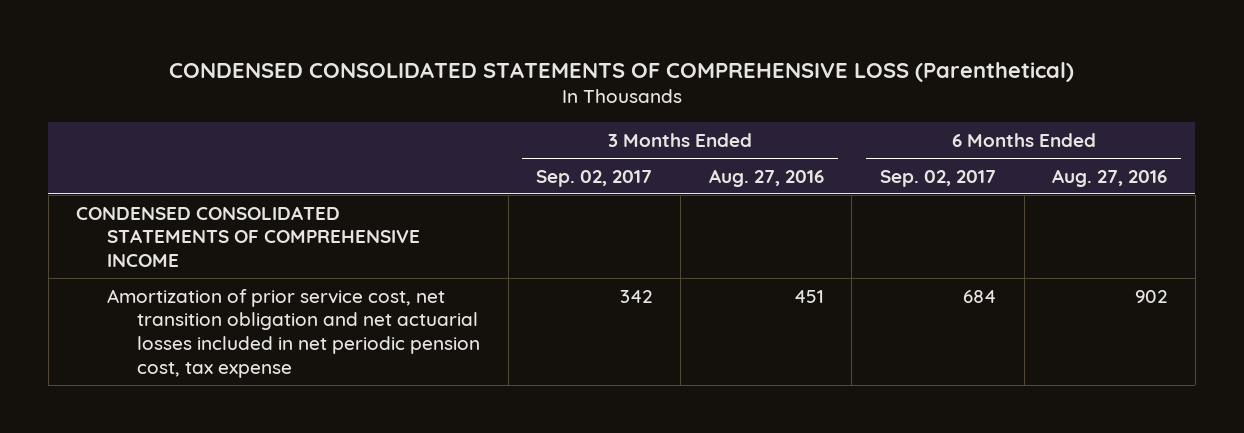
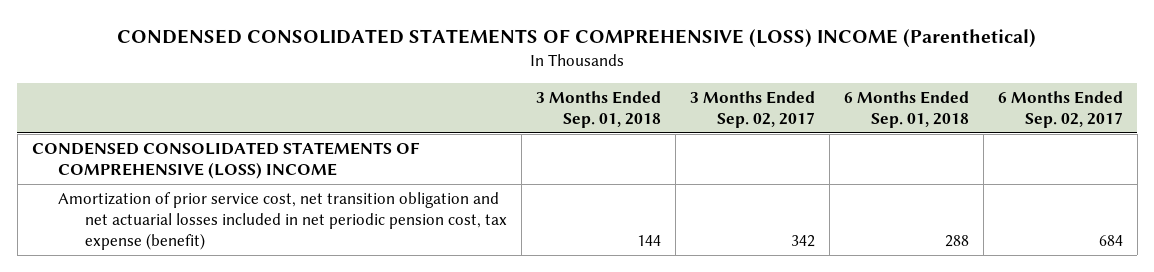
- CONDENSED CONSOLIDATED STATEMENTS OF COMPREHENSIVE LOSS (Parenthetical)
+ CONDENSED CONSOLIDATED STATEMENTS OF COMPREHENSIVE (LOSS) INCOME (Parenthetical)
- | 3 Months Ended Sep. 02, 2017 | 3 Months Ended Aug. 27, 2016 | 6 Months Ended Sep. 02, 2017 | 6 Months Ended Aug. 27, 2016
+ | 3 Months Ended Sep. 01, 2018 | 3 Months Ended Sep. 02, 2017 | 6 Months Ended Sep. 01, 2018 | 6 Months Ended Sep. 02, 2017
- CONDENSED CONSOLIDATED STATEMENTS OF COMPREHENSIVE INCOME
- Amortization of prior service cost, net transition obligation and net actuarial losses included in net periodic pension cost, tax expense | 342 | 451 | 684 | 902
+ CONDENSED CONSOLIDATED STATEMENTS OF COMPREHENSIVE (LOSS) INCOME
+ Amortization of prior service cost, net transition obligation and net actuarial losses included in net periodic pension cost, tax expense (benefit) | 144 | 342 | 288 | 684

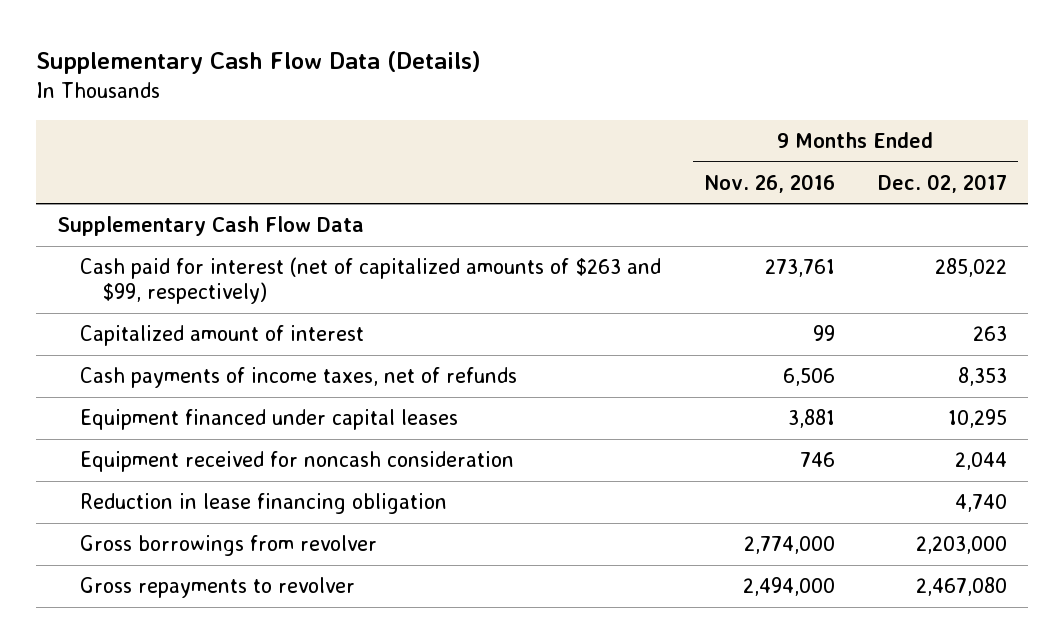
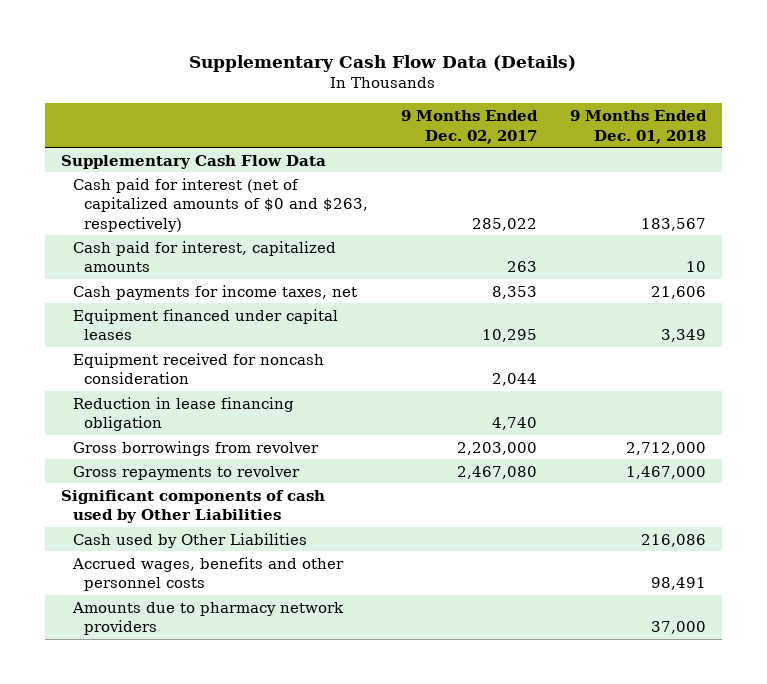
- | 9 Months Ended Nov. 26, 2016 | 9 Months Ended Dec. 02, 2017
+ | 9 Months Ended Dec. 02, 2017 | 9 Months Ended Dec. 01, 2018
- Cash paid for interest (net of capitalized amounts of $263 and $99, respectively) | 273,761 | 285,022
- Capitalized amount of interest | 99 | 263
- Cash payments of income taxes, net of refunds | 6,506 | 8,353
+ Cash paid for interest (net of capitalized amounts of $0 and $263, respectively) | 285,022 | 183,567
+ Cash paid for interest, capitalized amounts | 263 | 10
+ Cash payments for income taxes, net | 8,353 | 21,606
+ Significant components of cash used by Other Liabilities
+ Cash used by Other Liabilities | | 216,086
+ Accrued wages, benefits and other personnel costs | | 98,491
+ Amounts due to pharmacy network providers | | 37,000

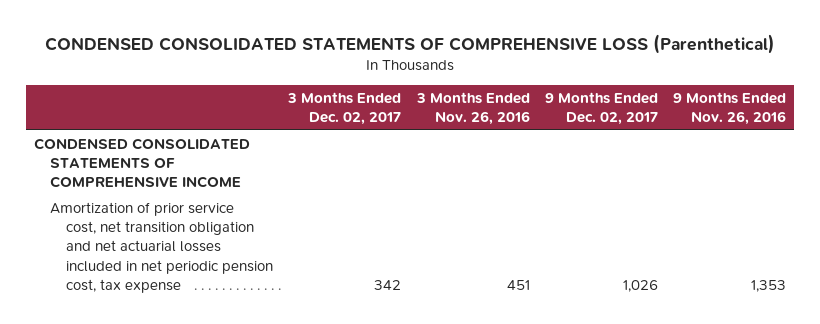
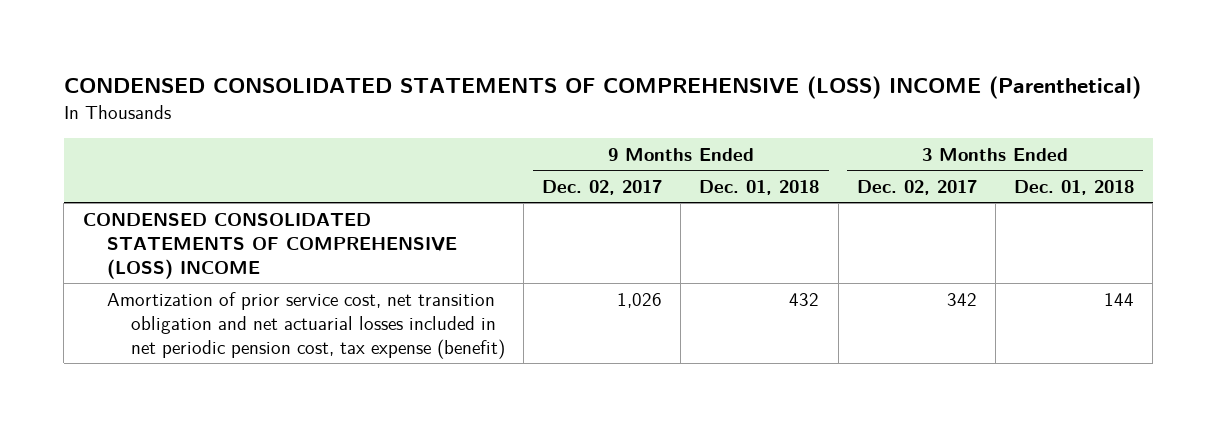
- CONDENSED CONSOLIDATED STATEMENTS OF COMPREHENSIVE LOSS (Parenthetical)
+ CONDENSED CONSOLIDATED STATEMENTS OF COMPREHENSIVE (LOSS) INCOME (Parenthetical)
- | 3 Months Ended Dec. 02, 2017 | 3 Months Ended Nov. 26, 2016 | 9 Months Ended Dec. 02, 2017 | 9 Months Ended Nov. 26, 2016
+ | 9 Months Ended Dec. 02, 2017 | 9 Months Ended Dec. 01, 2018 | 3 Months Ended Dec. 02, 2017 | 3 Months Ended Dec. 01, 2018
- CONDENSED CONSOLIDATED STATEMENTS OF COMPREHENSIVE INCOME
- Amortization of prior service cost, net transition obligation and net actuarial losses included in net periodic pension cost, tax expense | 342 | 451 | 1,026 | 1,353
+ CONDENSED CONSOLIDATED STATEMENTS OF COMPREHENSIVE (LOSS) INCOME
+ Amortization of prior service cost, net transition obligation and net actuarial losses included in net periodic pension cost, tax expense (benefit) | 1,026 | 432 | 342 | 144

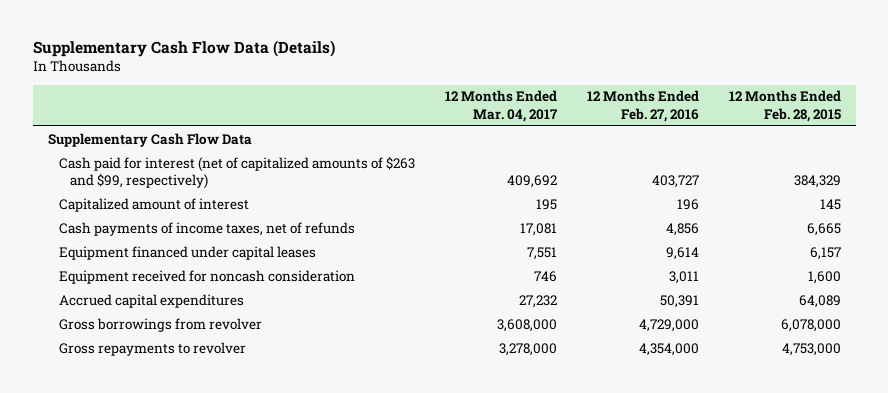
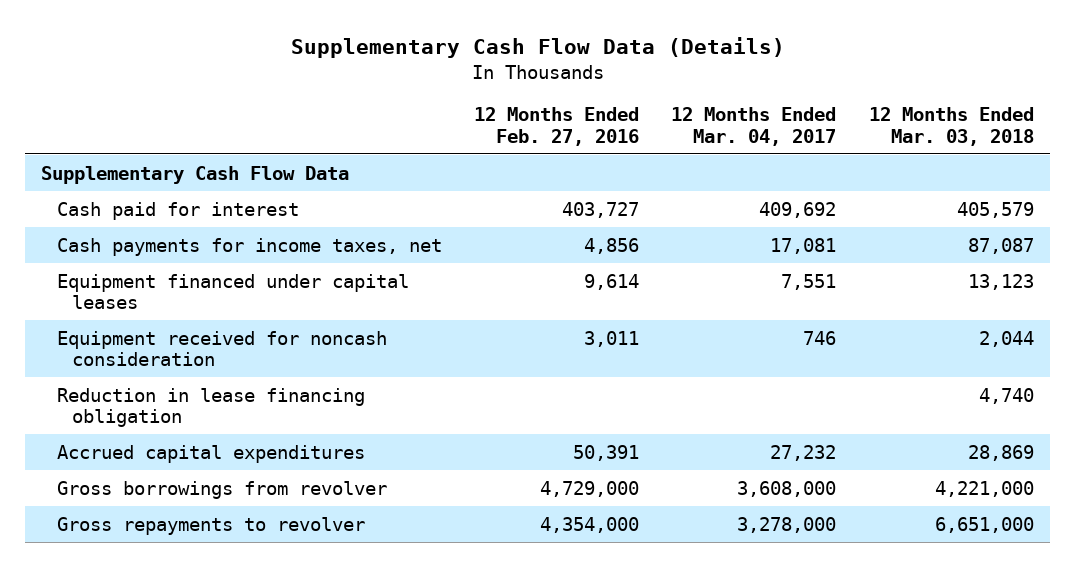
- | 12 Months Ended Mar. 04, 2017 | 12 Months Ended Feb. 27, 2016 | 12 Months Ended Feb. 28, 2015
+ | 12 Months Ended Feb. 27, 2016 | 12 Months Ended Mar. 04, 2017 | 12 Months Ended Mar. 03, 2018
- Cash paid for interest (net of capitalized amounts of $263 and $99, respectively) | 409,692 | 403,727 | 384,329
- Capitalized amount of interest | 195 | 196 | 145
- Cash payments of income taxes, net of refunds | 17,081 | 4,856 | 6,665
+ Cash paid for interest | 403,727 | 409,692 | 405,579
+ Cash payments for income taxes, net | 4,856 | 17,081 | 87,087
+ Reduction in lease financing obligation | | | 4,740

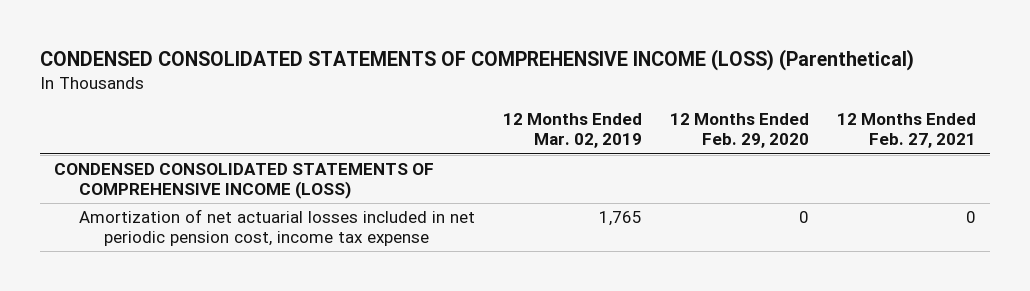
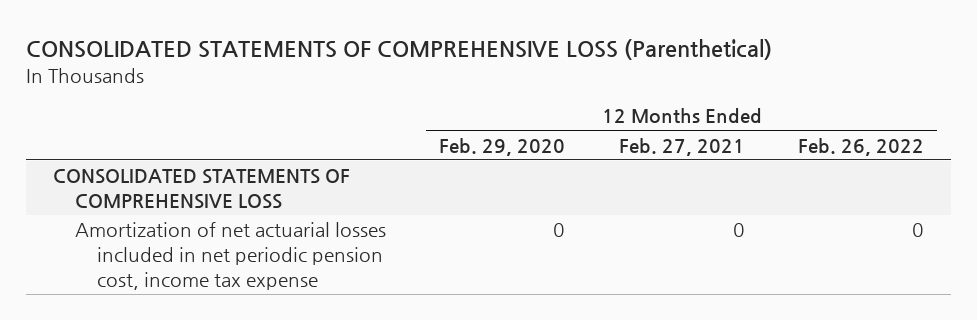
- CONDENSED CONSOLIDATED STATEMENTS OF COMPREHENSIVE INCOME (LOSS) (Parenthetical)
+ CONSOLIDATED STATEMENTS OF COMPREHENSIVE LOSS (Parenthetical)
- | 12 Months Ended Mar. 02, 2019 | 12 Months Ended Feb. 29, 2020 | 12 Months Ended Feb. 27, 2021
+ | 12 Months Ended Feb. 29, 2020 | 12 Months Ended Feb. 27, 2021 | 12 Months Ended Feb. 26, 2022
- CONDENSED CONSOLIDATED STATEMENTS OF COMPREHENSIVE INCOME (LOSS)
+ CONSOLIDATED STATEMENTS OF COMPREHENSIVE LOSS

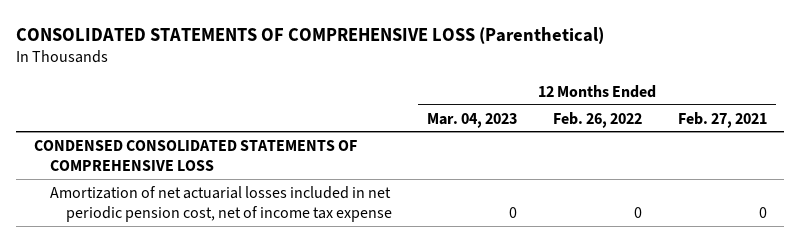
- | 12 Months Ended Feb. 29, 2020 | 12 Months Ended Feb. 27, 2021 | 12 Months Ended Feb. 26, 2022
+ | 12 Months Ended Mar. 04, 2023 | 12 Months Ended Feb. 26, 2022 | 12 Months Ended Feb. 27, 2021
- CONSOLIDATED STATEMENTS OF COMPREHENSIVE LOSS
- Amortization of net actuarial losses included in net periodic pension cost, income tax expense | 0 | 0 | 0
+ CONDENSED CONSOLIDATED STATEMENTS OF COMPREHENSIVE LOSS
+ Amortization of net actuarial losses included in net periodic pension cost, net of income tax expense | 0 | 0 | 0

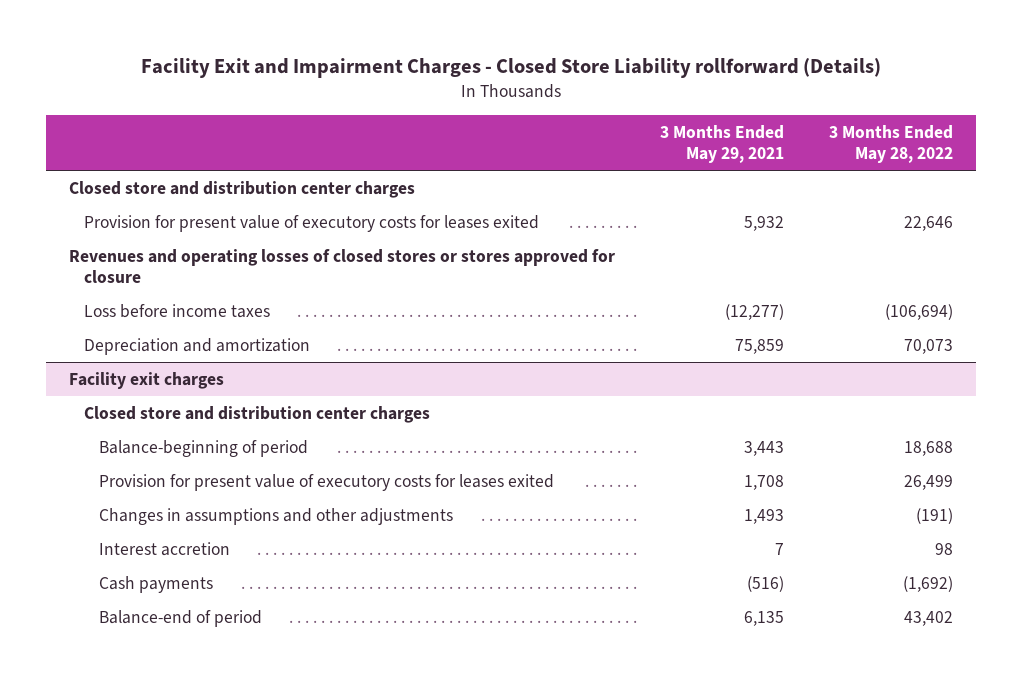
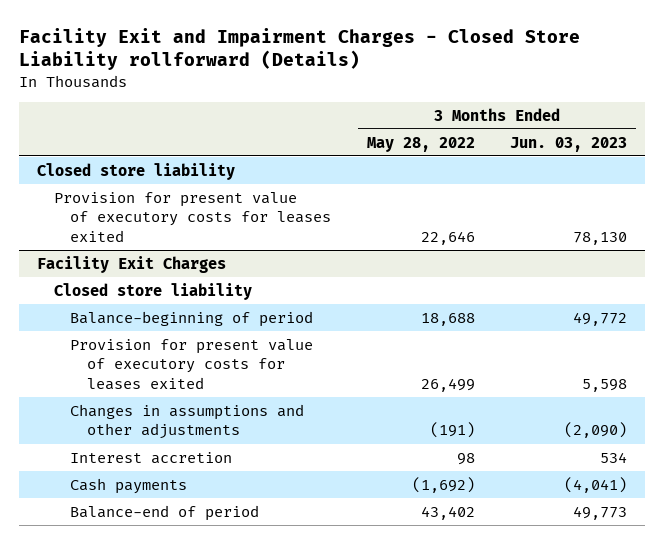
- | 3 Months Ended May 29, 2021 | 3 Months Ended May 28, 2022
+ | 3 Months Ended May 28, 2022 | 3 Months Ended Jun. 03, 2023
- Closed store and distribution center charges
+ Closed store liability
- Revenues and operating losses of closed stores or stores approved for closure
- Loss before income taxes | (12,277) | (106,694)
- Depreciation and amortization | 75,859 | 70,073
- Facility exit charges
- Closed store and distribution center charges
+ Facility Exit Charges
+ Closed store liability

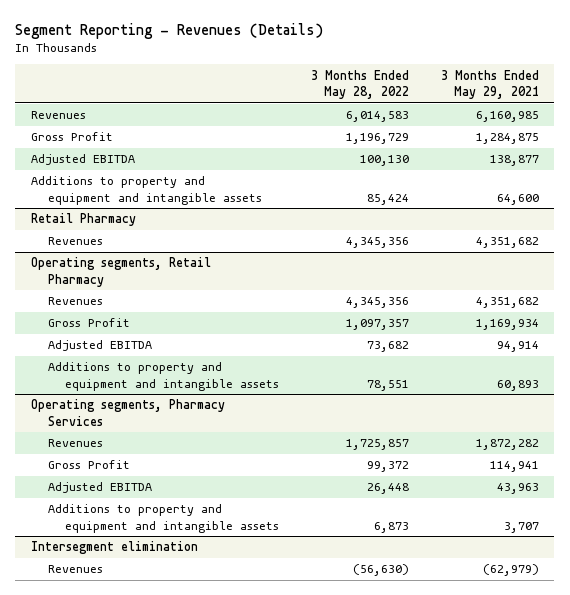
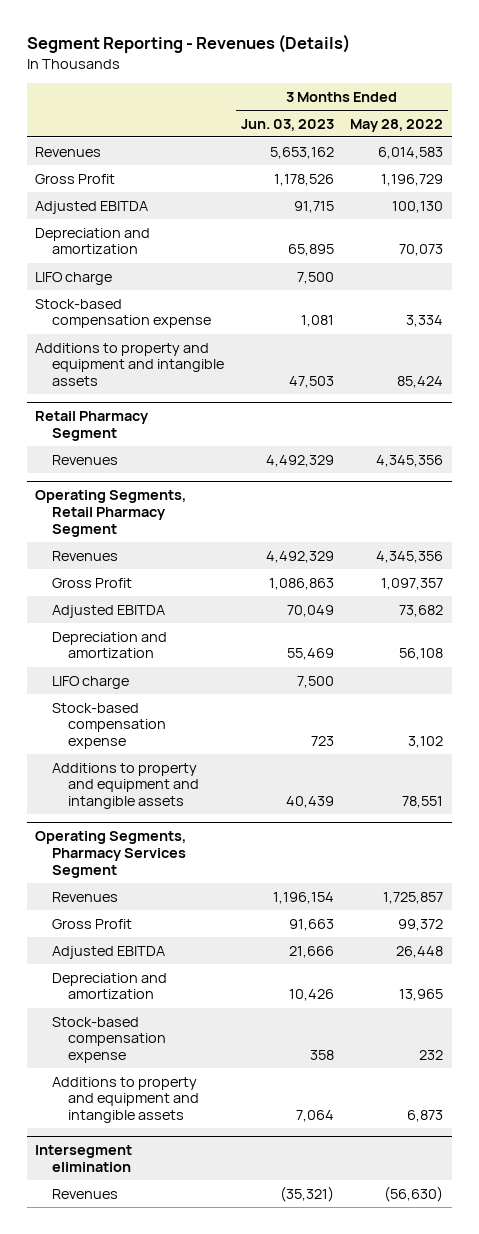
- | 3 Months Ended May 28, 2022 | 3 Months Ended May 29, 2021
+ | 3 Months Ended Jun. 03, 2023 | 3 Months Ended May 28, 2022
+ Depreciation and amortization | 65,895 | 70,073
+ LIFO charge | 7,500 |
+ Stock-based compensation expense | 1,081 | 3,334
- Retail Pharmacy
+ Retail Pharmacy Segment
- Operating segments, Retail Pharmacy
+ Operating Segments, Retail Pharmacy Segment
+ Depreciation and amortization | 55,469 | 56,108
+ LIFO charge | 7,500 |
+ Stock-based compensation expense | 723 | 3,102
- Operating segments, Pharmacy Services
+ Operating Segments, Pharmacy Services Segment
+ Depreciation and amortization | 10,426 | 13,965
+ Stock-based compensation expense | 358 | 232

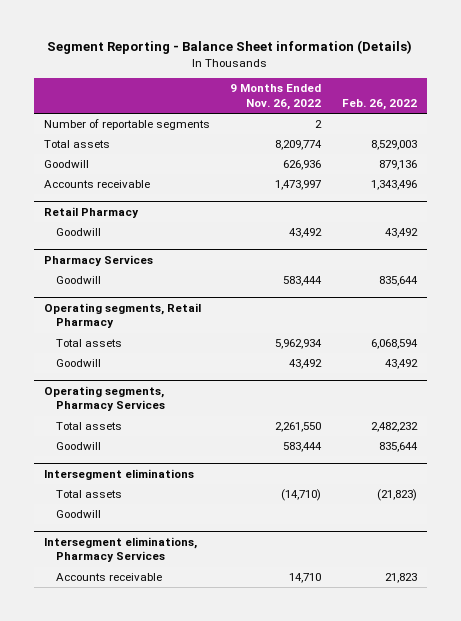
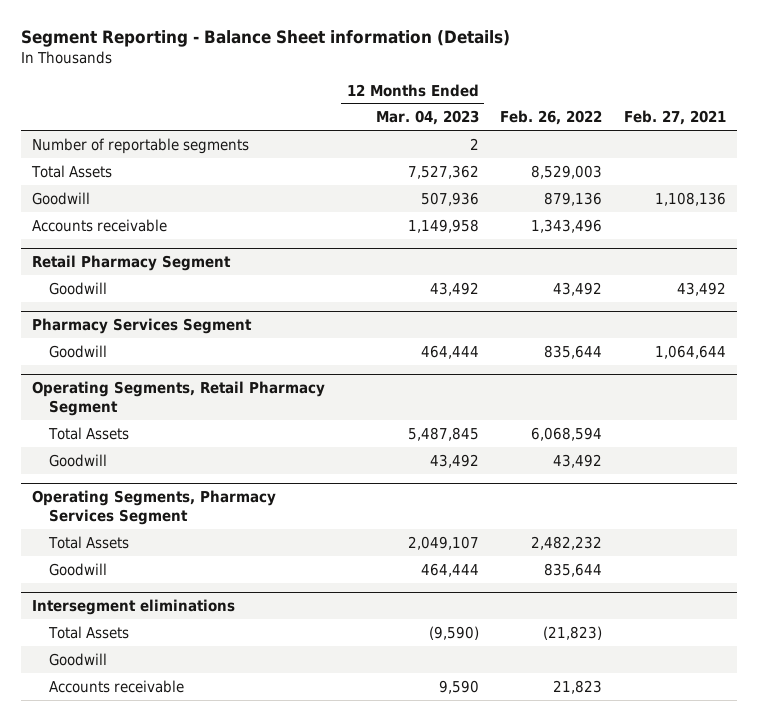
- | 9 Months Ended Nov. 26, 2022 | Feb. 26, 2022
+ | 12 Months Ended Mar. 04, 2023 | Feb. 26, 2022 | Feb. 27, 2021
- Total assets | 8,209,774 | 8,529,003
+ Total Assets | 7,527,362 | 8,529,003 |
- Retail Pharmacy
+ Retail Pharmacy Segment
- Pharmacy Services
+ Pharmacy Services Segment
- Operating segments, Retail Pharmacy
- Total assets | 5,962,934 | 6,068,594
+ Operating Segments, Retail Pharmacy Segment
+ Total Assets | 5,487,845 | 6,068,594 |
- Operating segments, Pharmacy Services
- Total assets | 2,261,550 | 2,482,232
+ Operating Segments, Pharmacy Services Segment
+ Total Assets | 2,049,107 | 2,482,232 |
@ Intersegment eliminations
- Total assets | (14,710) | (21,823)
+ Total Assets | (9,590) | (21,823) |
- Intersegment eliminations, Pharmacy Services

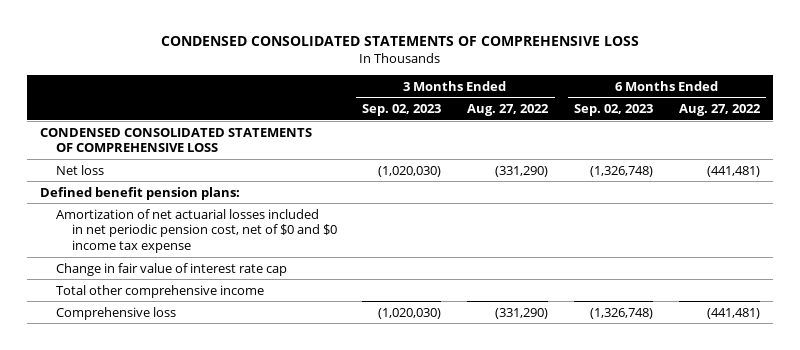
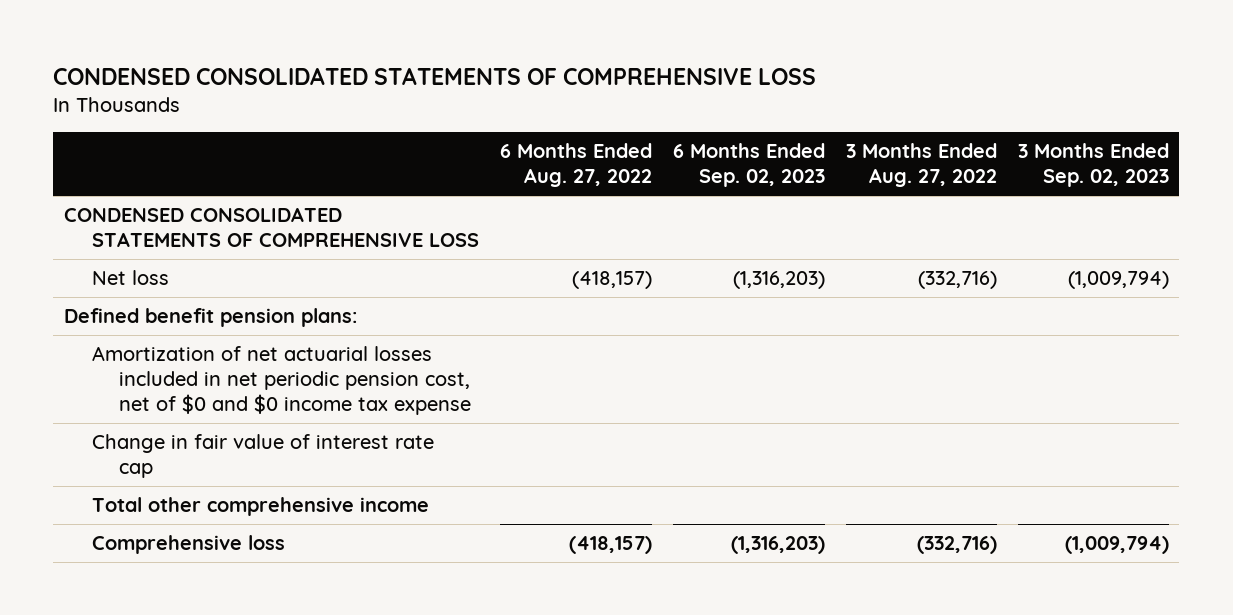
- | 3 Months Ended Sep. 02, 2023 | 3 Months Ended Aug. 27, 2022 | 6 Months Ended Sep. 02, 2023 | 6 Months Ended Aug. 27, 2022
+ | 6 Months Ended Aug. 27, 2022 | 6 Months Ended Sep. 02, 2023 | 3 Months Ended Aug. 27, 2022 | 3 Months Ended Sep. 02, 2023
- Net loss | (1,020,030) | (331,290) | (1,326,748) | (441,481)
+ Net loss | (418,157) | (1,316,203) | (332,716) | (1,009,794)
- Comprehensive loss | (1,020,030) | (331,290) | (1,326,748) | (441,481)
+ Comprehensive loss | (418,157) | (1,316,203) | (332,716) | (1,009,794)

